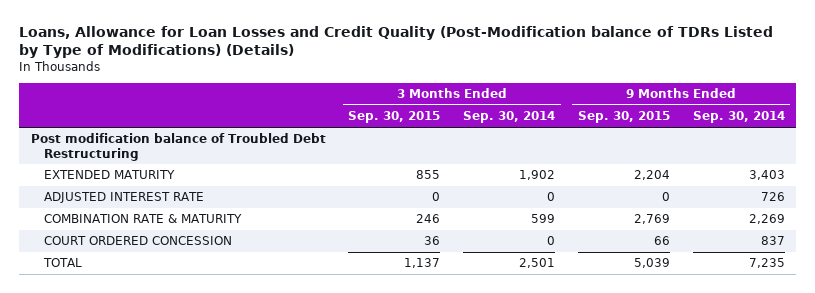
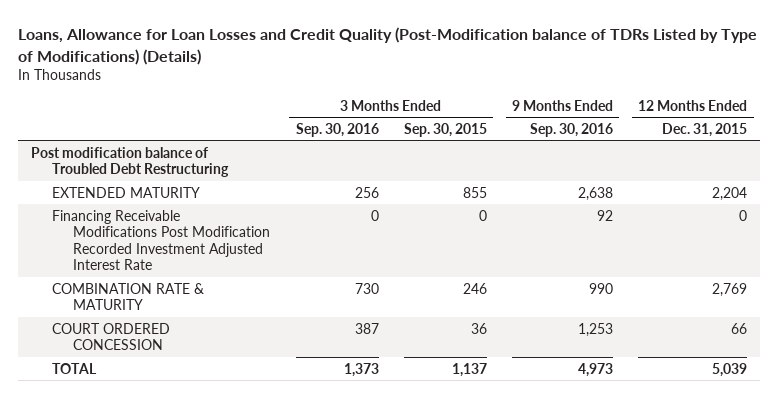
- | 3 Months Ended Sep. 30, 2015 | 3 Months Ended Sep. 30, 2014 | 9 Months Ended Sep. 30, 2015 | 9 Months Ended Sep. 30, 2014
+ | 3 Months Ended Sep. 30, 2016 | 3 Months Ended Sep. 30, 2015 | 9 Months Ended Sep. 30, 2016 | 12 Months Ended Dec. 31, 2015
- ADJUSTED INTEREST RATE | 0 | 0 | 0 | 726
+ Financing Receivable Modifications Post Modification Recorded Investment Adjusted Interest Rate | 0 | 0 | 92 | 0

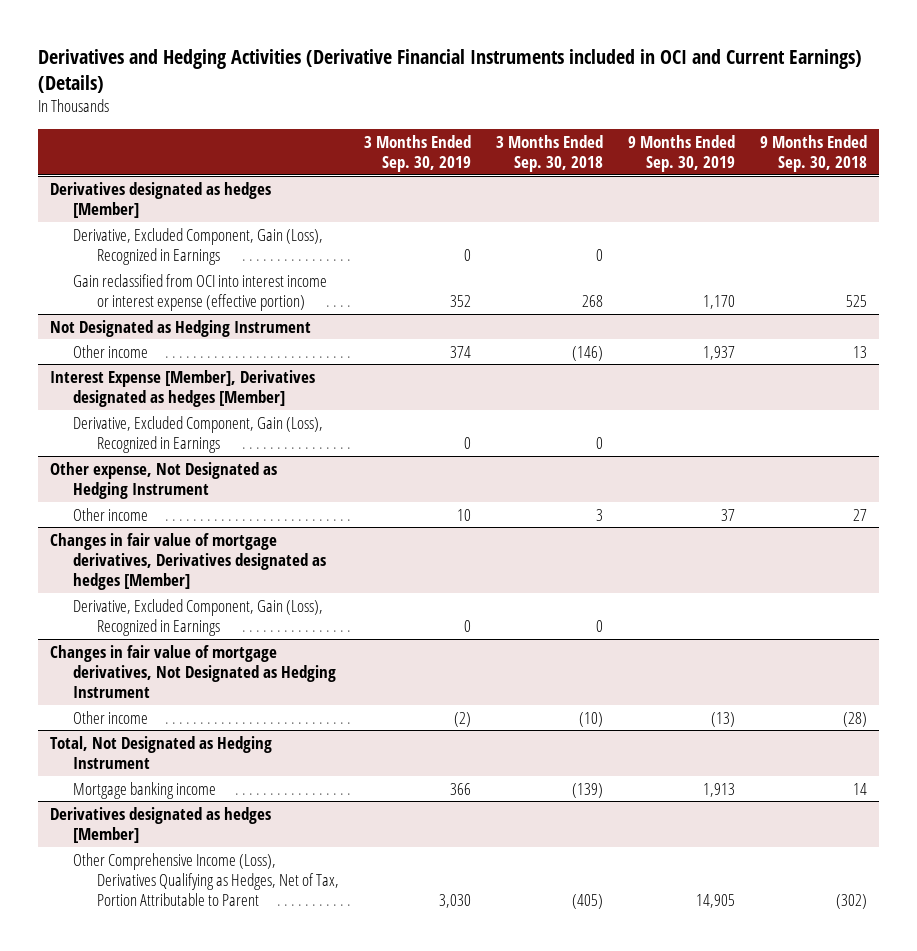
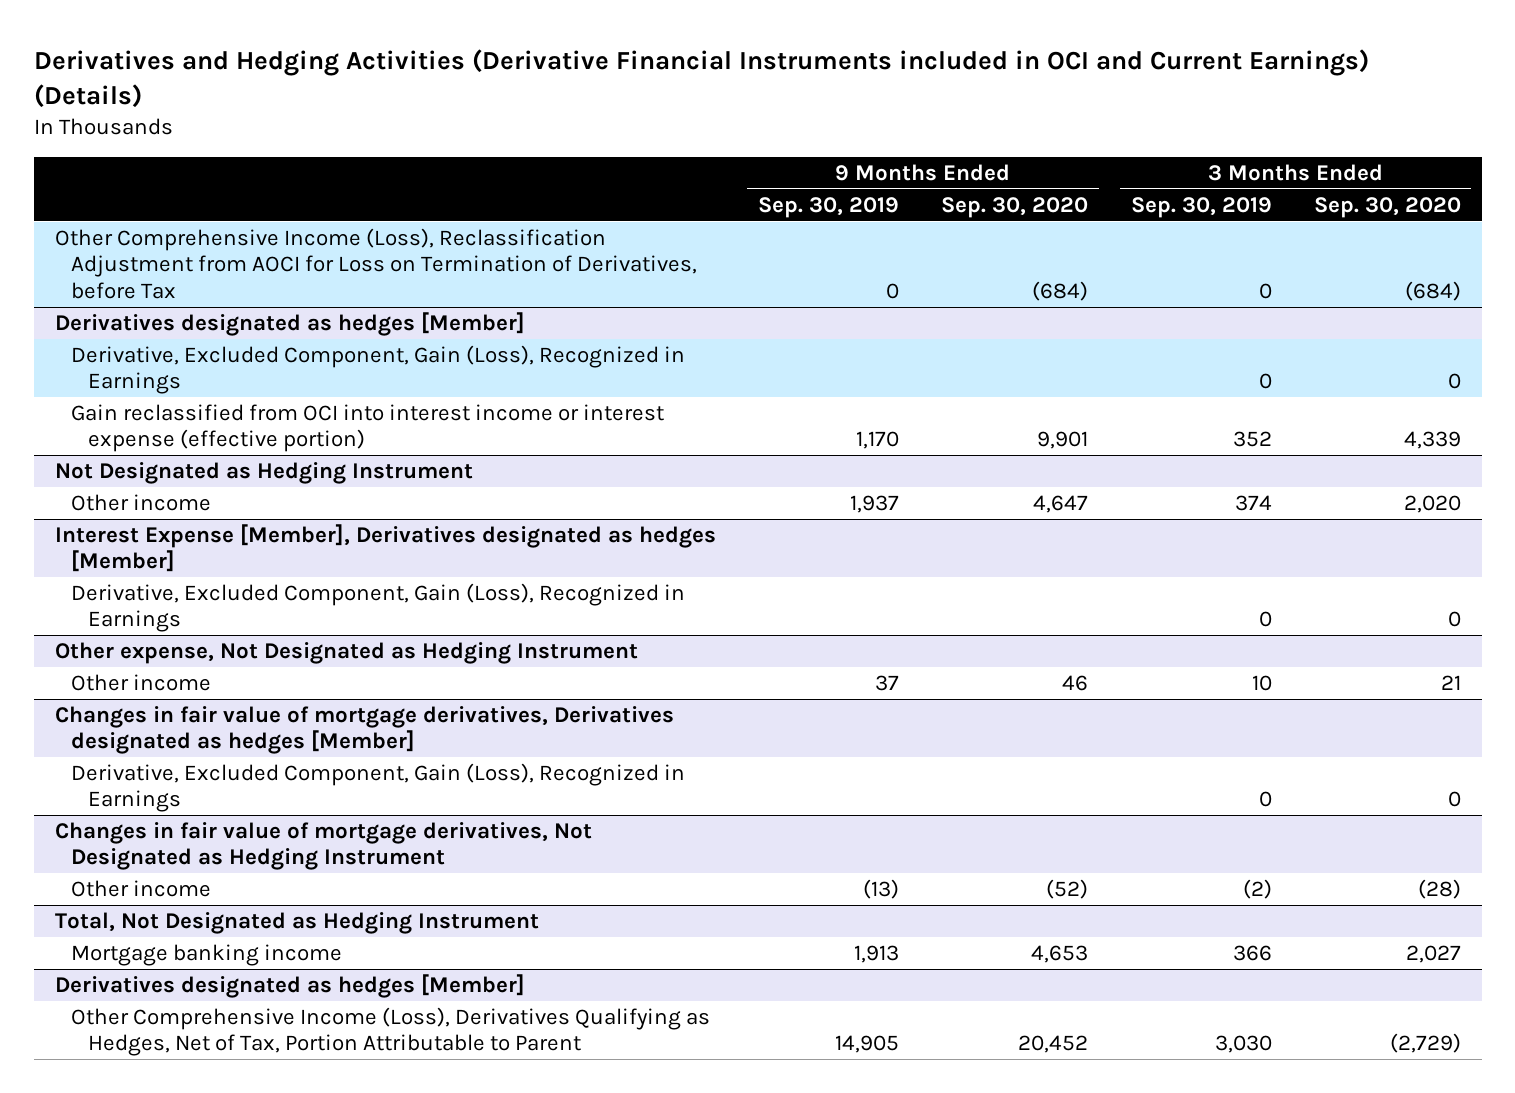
- | 3 Months Ended Sep. 30, 2019 | 3 Months Ended Sep. 30, 2018 | 9 Months Ended Sep. 30, 2019 | 9 Months Ended Sep. 30, 2018
+ | 9 Months Ended Sep. 30, 2019 | 9 Months Ended Sep. 30, 2020 | 3 Months Ended Sep. 30, 2019 | 3 Months Ended Sep. 30, 2020
+ Other Comprehensive Income (Loss), Reclassification Adjustment from AOCI for Loss on Termination of Derivatives, before Tax | 0 | (684) | 0 | (684)

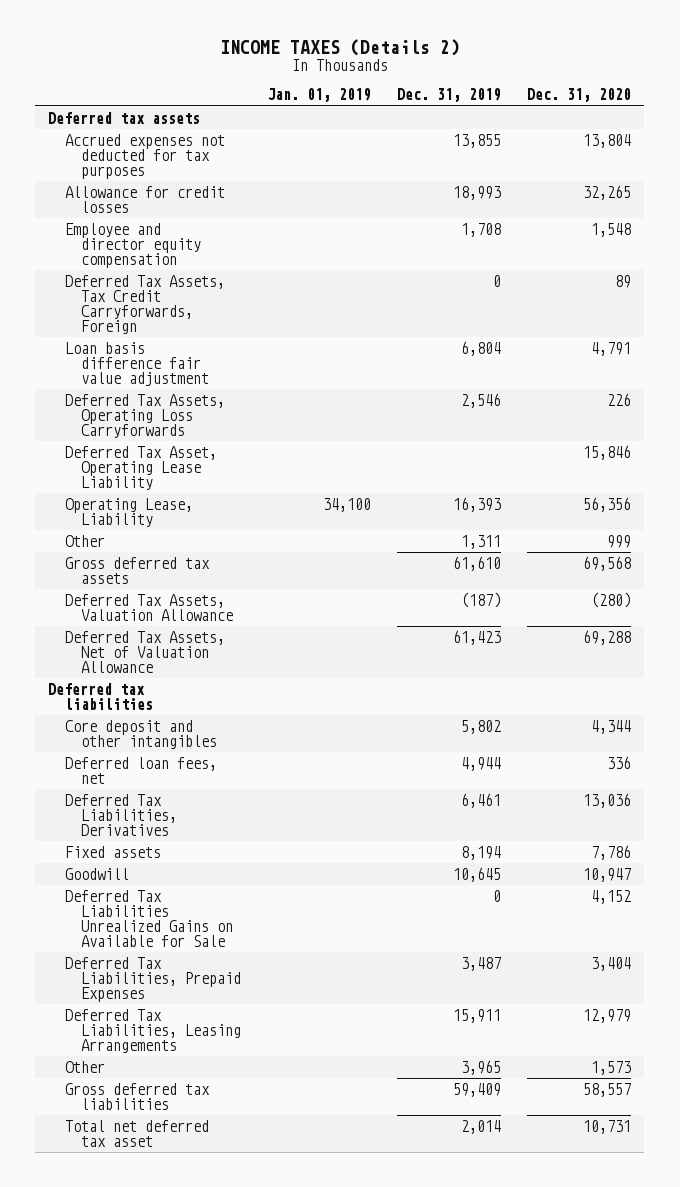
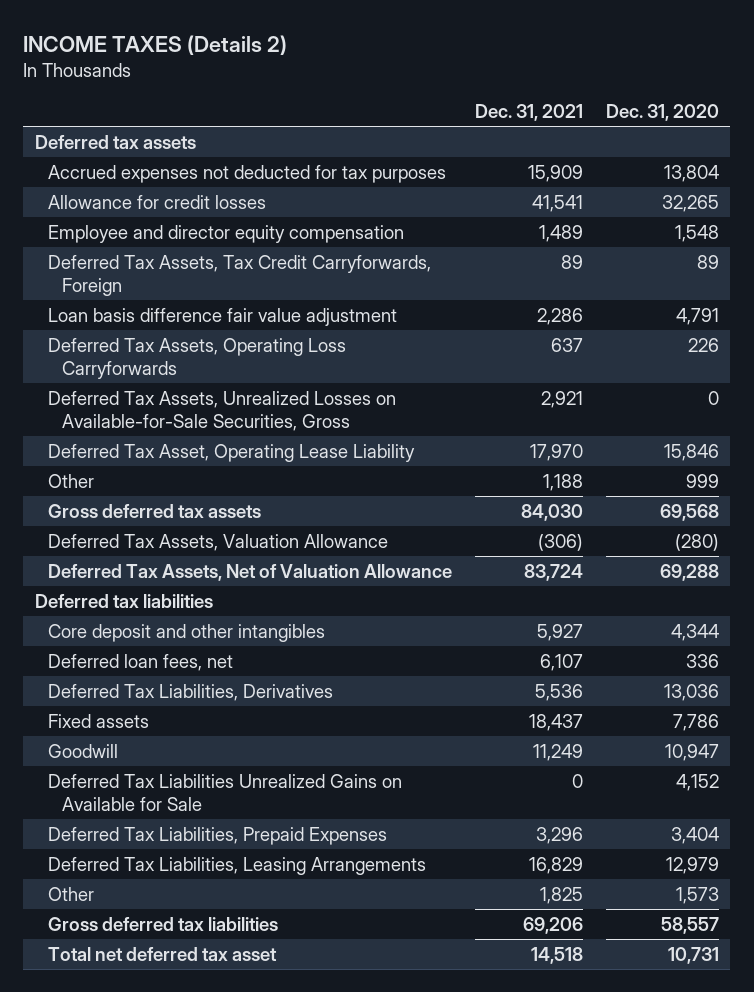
- | Jan. 01, 2019 | Dec. 31, 2019 | Dec. 31, 2020
+ | Dec. 31, 2021 | Dec. 31, 2020
+ Deferred Tax Assets, Unrealized Losses on Available-for-Sale Securities, Gross | 2,921 | 0
- Operating Lease, Liability | 34,100 | 16,393 | 56,356

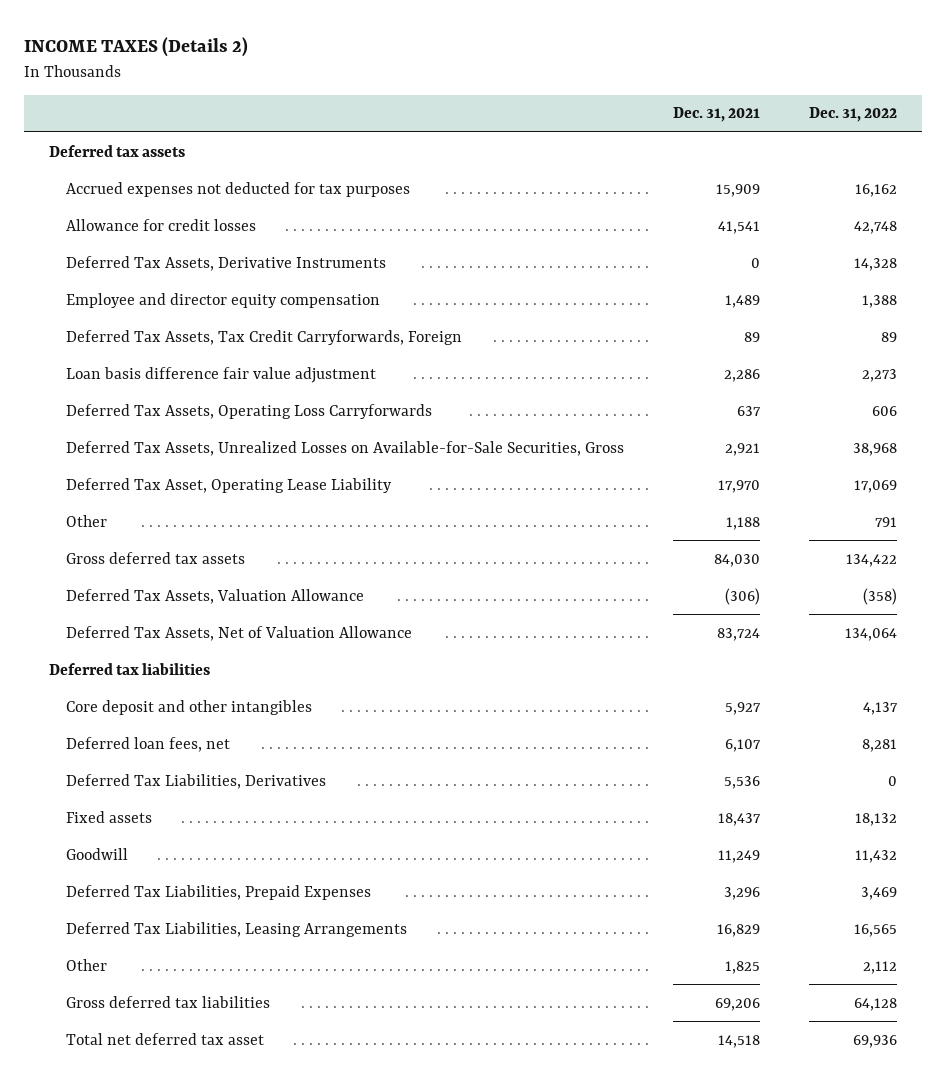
- | Dec. 31, 2021 | Dec. 31, 2020
+ | Dec. 31, 2021 | Dec. 31, 2022
+ Deferred Tax Assets, Derivative Instruments | 0 | 14,328
- Deferred Tax Liabilities Unrealized Gains on Available for Sale | 0 | 4,152

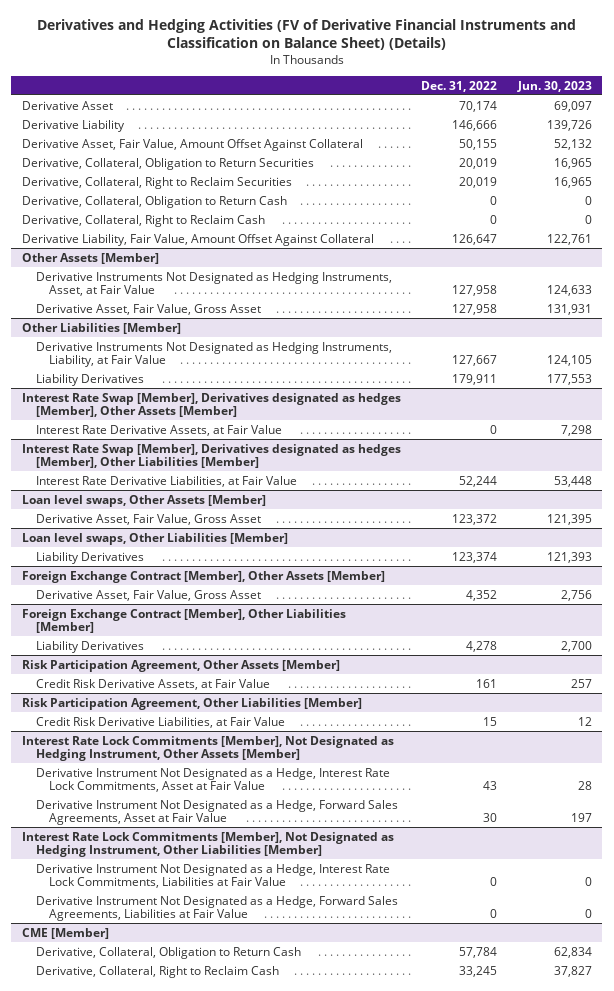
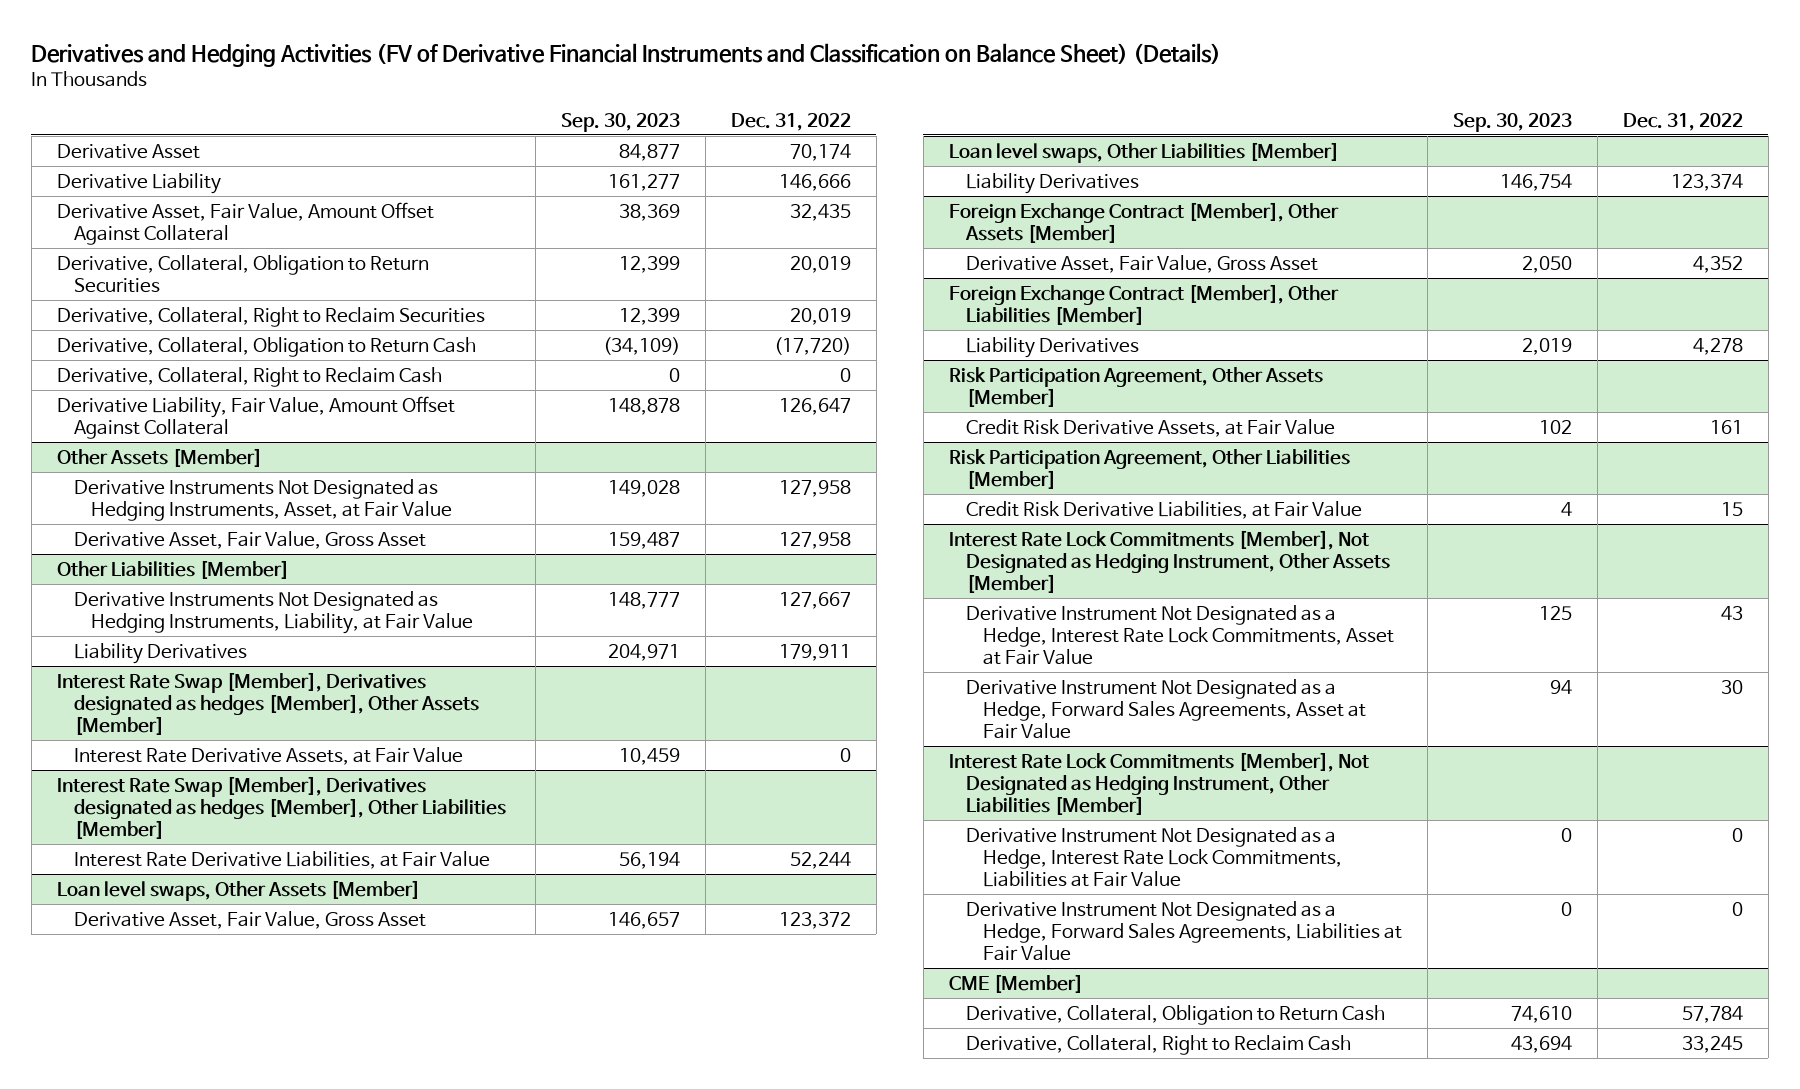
- | Dec. 31, 2022 | Jun. 30, 2023
+ | Sep. 30, 2023 | Dec. 31, 2022
- Derivative Asset, Fair Value, Amount Offset Against Collateral | 50,155 | 52,132
+ Derivative Asset, Fair Value, Amount Offset Against Collateral | 38,369 | 32,435
- Derivative, Collateral, Obligation to Return Cash | 0 | 0
+ Derivative, Collateral, Obligation to Return Cash | (34,109) | (17,720)

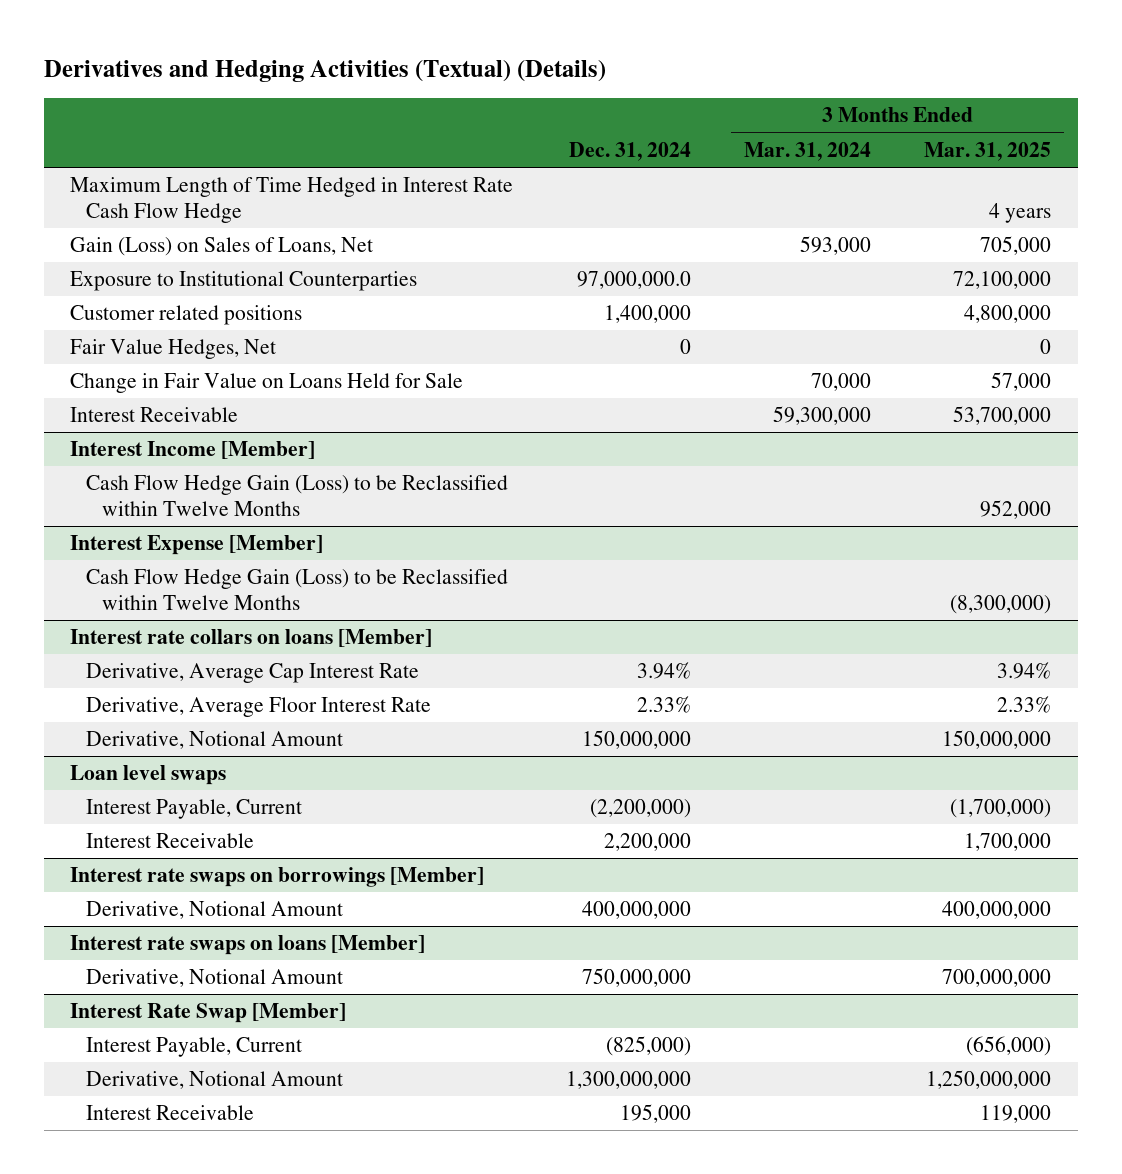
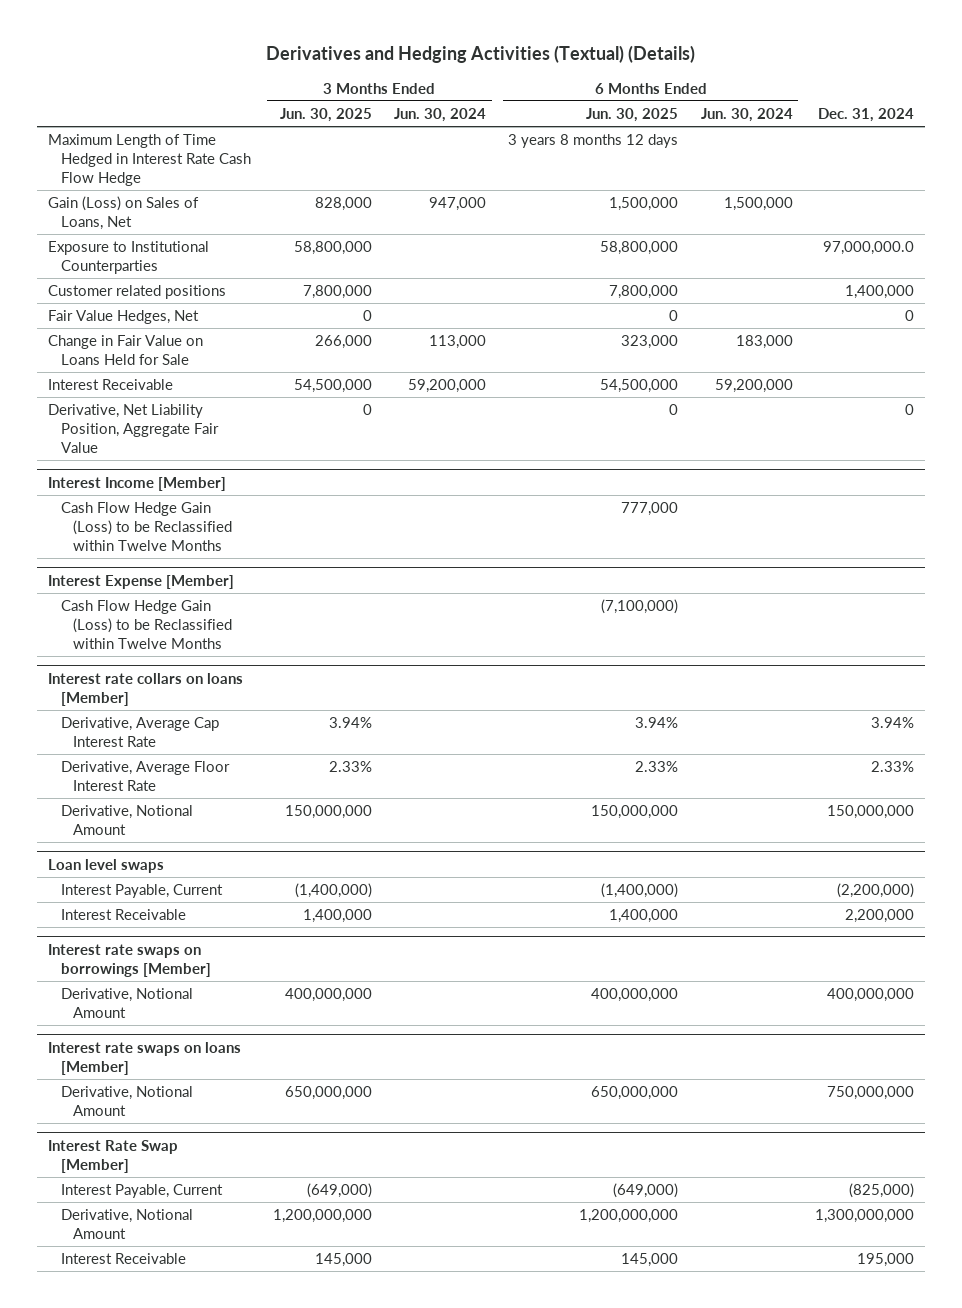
- | Dec. 31, 2024 | 3 Months Ended Mar. 31, 2024 | 3 Months Ended Mar. 31, 2025
+ | 3 Months Ended Jun. 30, 2025 | 3 Months Ended Jun. 30, 2024 | 6 Months Ended Jun. 30, 2025 | 6 Months Ended Jun. 30, 2024 | Dec. 31, 2024
+ Derivative, Net Liability Position, Aggregate Fair Value | 0 | | 0 | | 0

